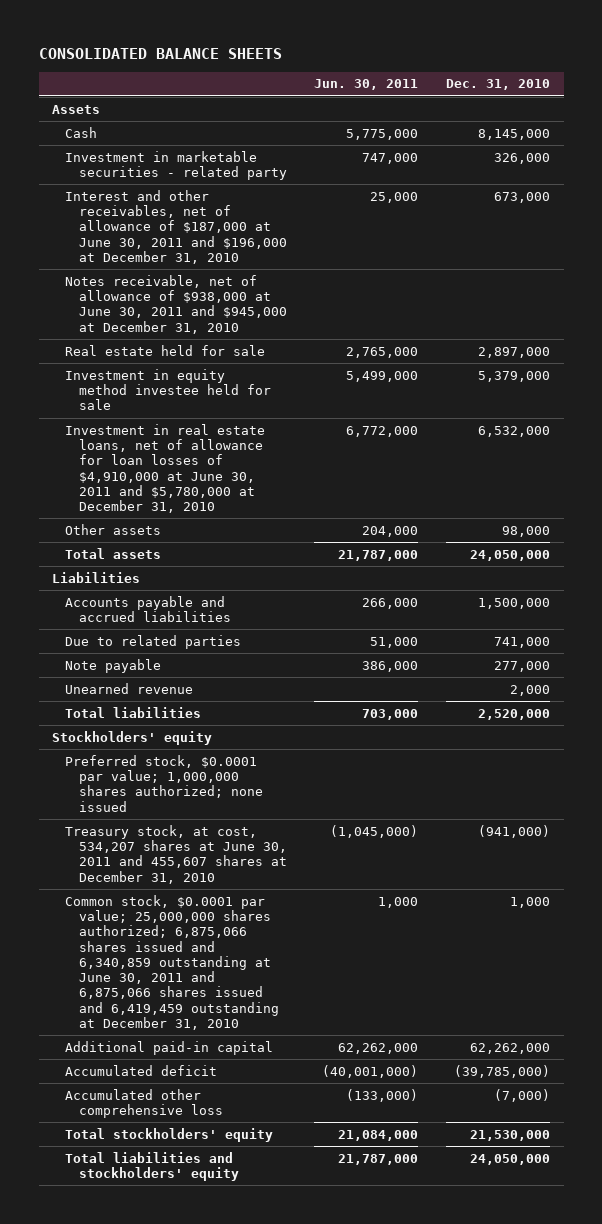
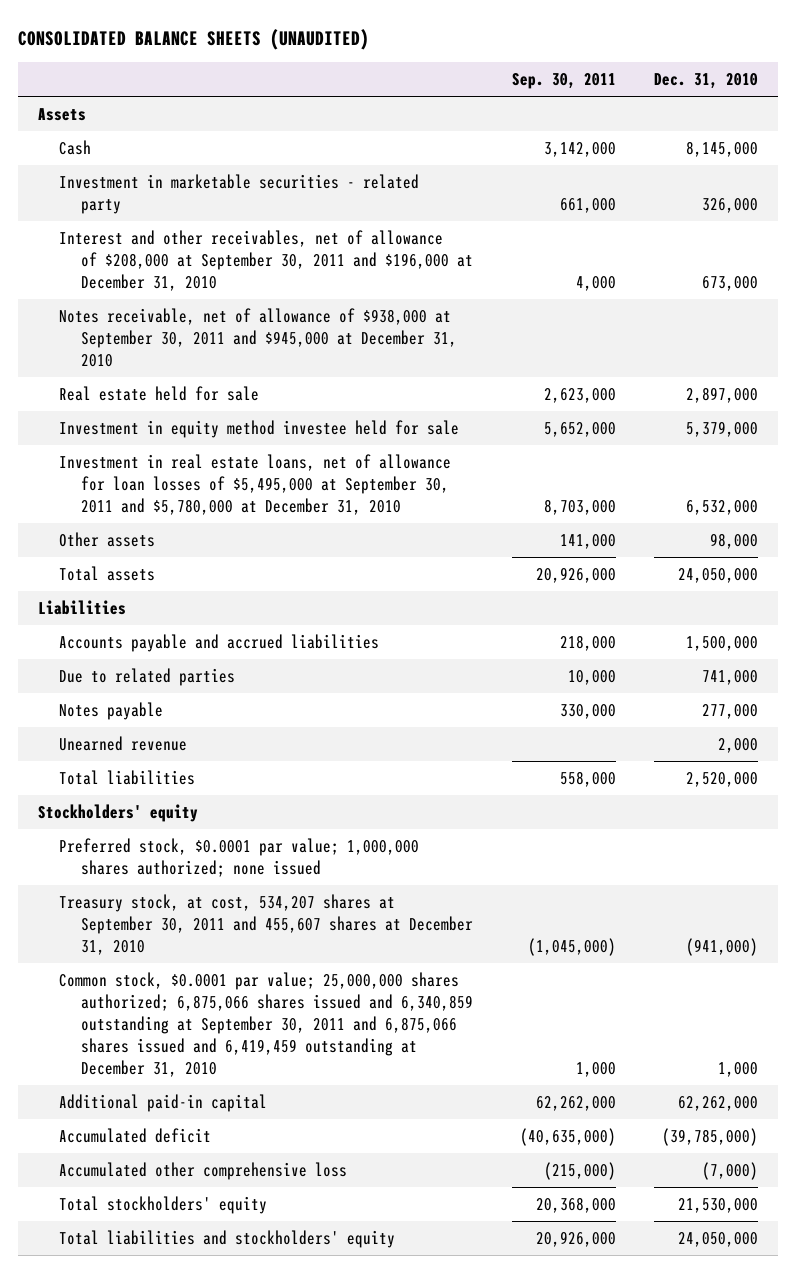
- CONSOLIDATED BALANCE SHEETS
+ CONSOLIDATED BALANCE SHEETS (UNAUDITED)
- | Jun. 30, 2011 | Dec. 31, 2010
+ | Sep. 30, 2011 | Dec. 31, 2010
- Interest and other receivables, net of allowance of $187,000 at June 30, 2011 and $196,000 at December 31, 2010 | 25,000 | 673,000
- Notes receivable, net of allowance of $938,000 at June 30, 2011 and $945,000 at December 31, 2010
+ Interest and other receivables, net of allowance of $208,000 at September 30, 2011 and $196,000 at December 31, 2010 | 4,000 | 673,000
+ Notes receivable, net of allowance of $938,000 at September 30, 2011 and $945,000 at December 31, 2010
- Investment in real estate loans, net of allowance for loan losses of $4,910,000 at June 30, 2011 and $5,780,000 at December 31, 2010 | 6,772,000 | 6,532,000
+ Investment in real estate loans, net of allowance for loan losses of $5,495,000 at September 30, 2011 and $5,780,000 at December 31, 2010 | 8,703,000 | 6,532,000
- Note payable | 386,000 | 277,000
+ Notes payable | 330,000 | 277,000
- Treasury stock, at cost, 534,207 shares at June 30, 2011 and 455,607 shares at December 31, 2010 | (1,045,000) | (941,000)
- Common stock, $0.0001 par value; 25,000,000 shares authorized; 6,875,066 shares issued and 6,340,859 outstanding at June 30, 2011 and 6,875,066 shares issued and 6,419,459 outstanding at December 31, 2010 | 1,000 | 1,000
+ Treasury stock, at cost, 534,207 shares at September 30, 2011 and 455,607 shares at December 31, 2010 | (1,045,000) | (941,000)
+ Common stock, $0.0001 par value; 25,000,000 shares authorized; 6,875,066 shares issued and 6,340,859 outstanding at September 30, 2011 and 6,875,066 shares issued and 6,419,459 outstanding at December 31, 2010 | 1,000 | 1,000

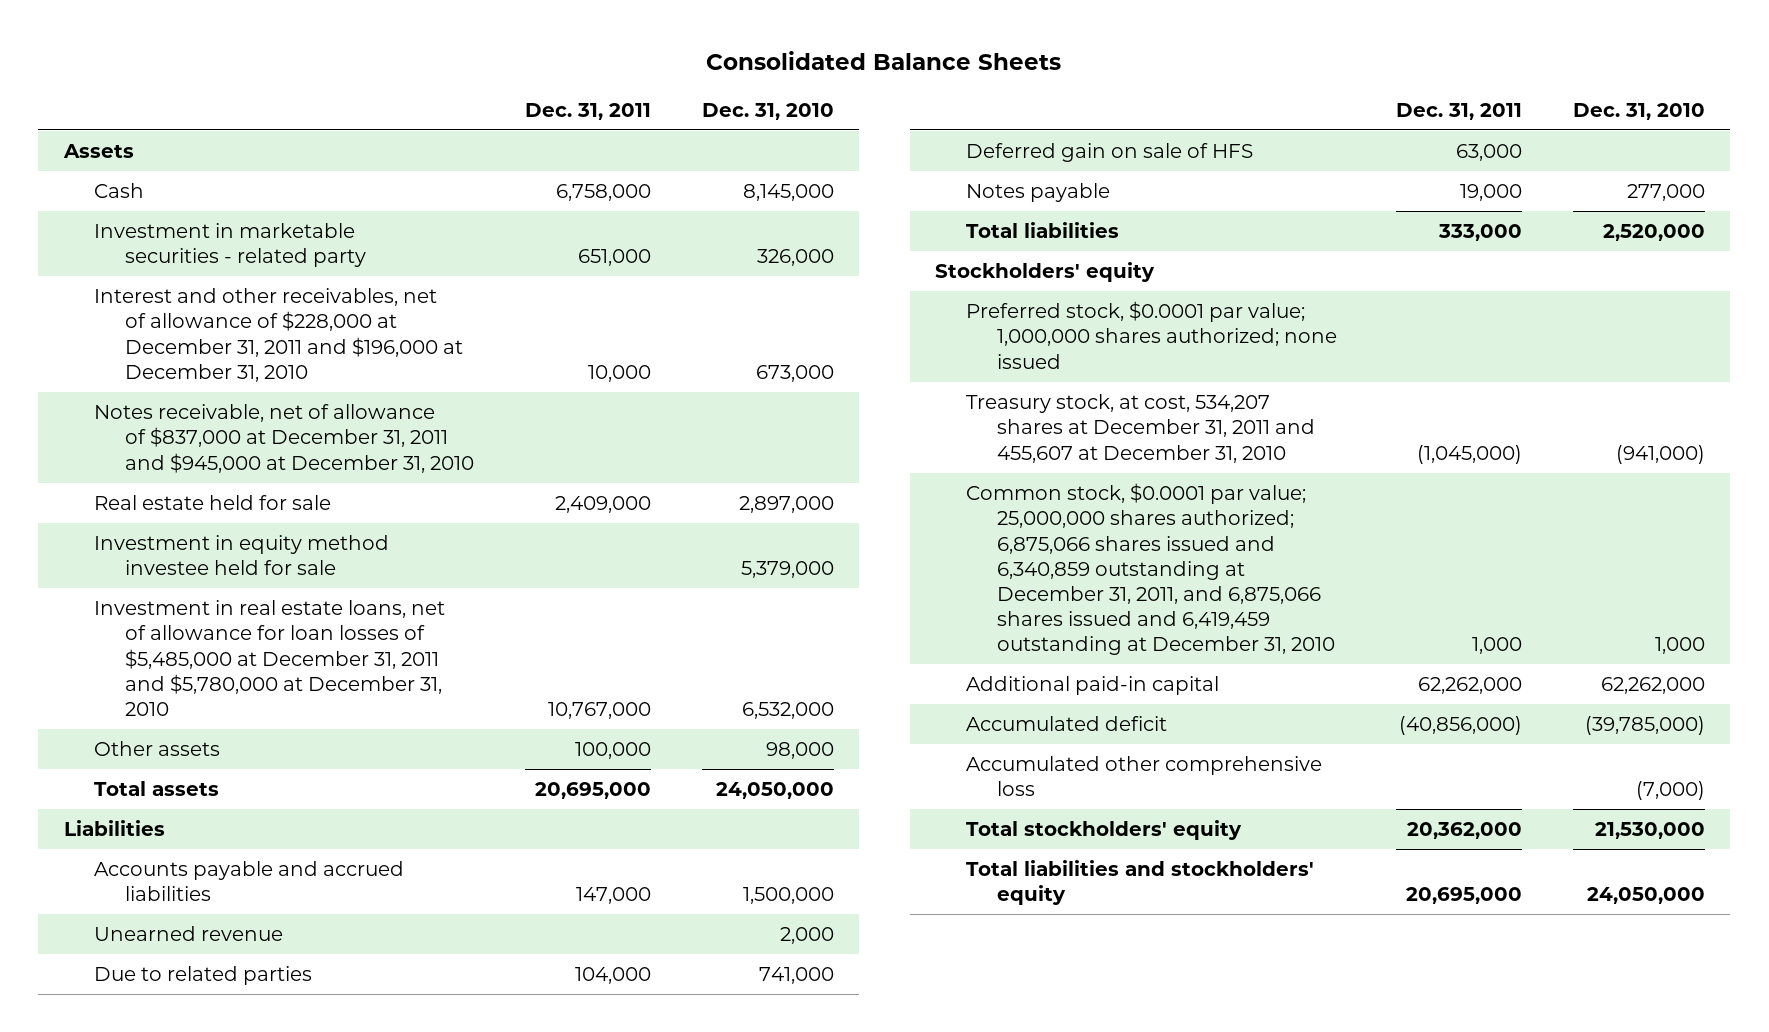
- CONSOLIDATED BALANCE SHEETS (UNAUDITED)
+ Consolidated Balance Sheets
- | Sep. 30, 2011 | Dec. 31, 2010
+ | Dec. 31, 2011 | Dec. 31, 2010
- Interest and other receivables, net of allowance of $208,000 at September 30, 2011 and $196,000 at December 31, 2010 | 4,000 | 673,000
- Notes receivable, net of allowance of $938,000 at September 30, 2011 and $945,000 at December 31, 2010
+ Interest and other receivables, net of allowance of $228,000 at December 31, 2011 and $196,000 at December 31, 2010 | 10,000 | 673,000
+ Notes receivable, net of allowance of $837,000 at December 31, 2011 and $945,000 at December 31, 2010
- Investment in real estate loans, net of allowance for loan losses of $5,495,000 at September 30, 2011 and $5,780,000 at December 31, 2010 | 8,703,000 | 6,532,000
+ Investment in real estate loans, net of allowance for loan losses of $5,485,000 at December 31, 2011 and $5,780,000 at December 31, 2010 | 10,767,000 | 6,532,000
moved up: Unearned revenue | | 2,000
+ Deferred gain on sale of HFS | 63,000 |
- Treasury stock, at cost, 534,207 shares at September 30, 2011 and 455,607 shares at December 31, 2010 | (1,045,000) | (941,000)
- Common stock, $0.0001 par value; 25,000,000 shares authorized; 6,875,066 shares issued and 6,340,859 outstanding at September 30, 2011 and 6,875,066 shares issued and 6,419,459 outstanding at December 31, 2010 | 1,000 | 1,000
+ Treasury stock, at cost, 534,207 shares at December 31, 2011 and 455,607 at December 31, 2010 | (1,045,000) | (941,000)
+ Common stock, $0.0001 par value; 25,000,000 shares authorized; 6,875,066 shares issued and 6,340,859 outstanding at December 31, 2011, and 6,875,066 shares issued and 6,419,459 outstanding at December 31, 2010 | 1,000 | 1,000

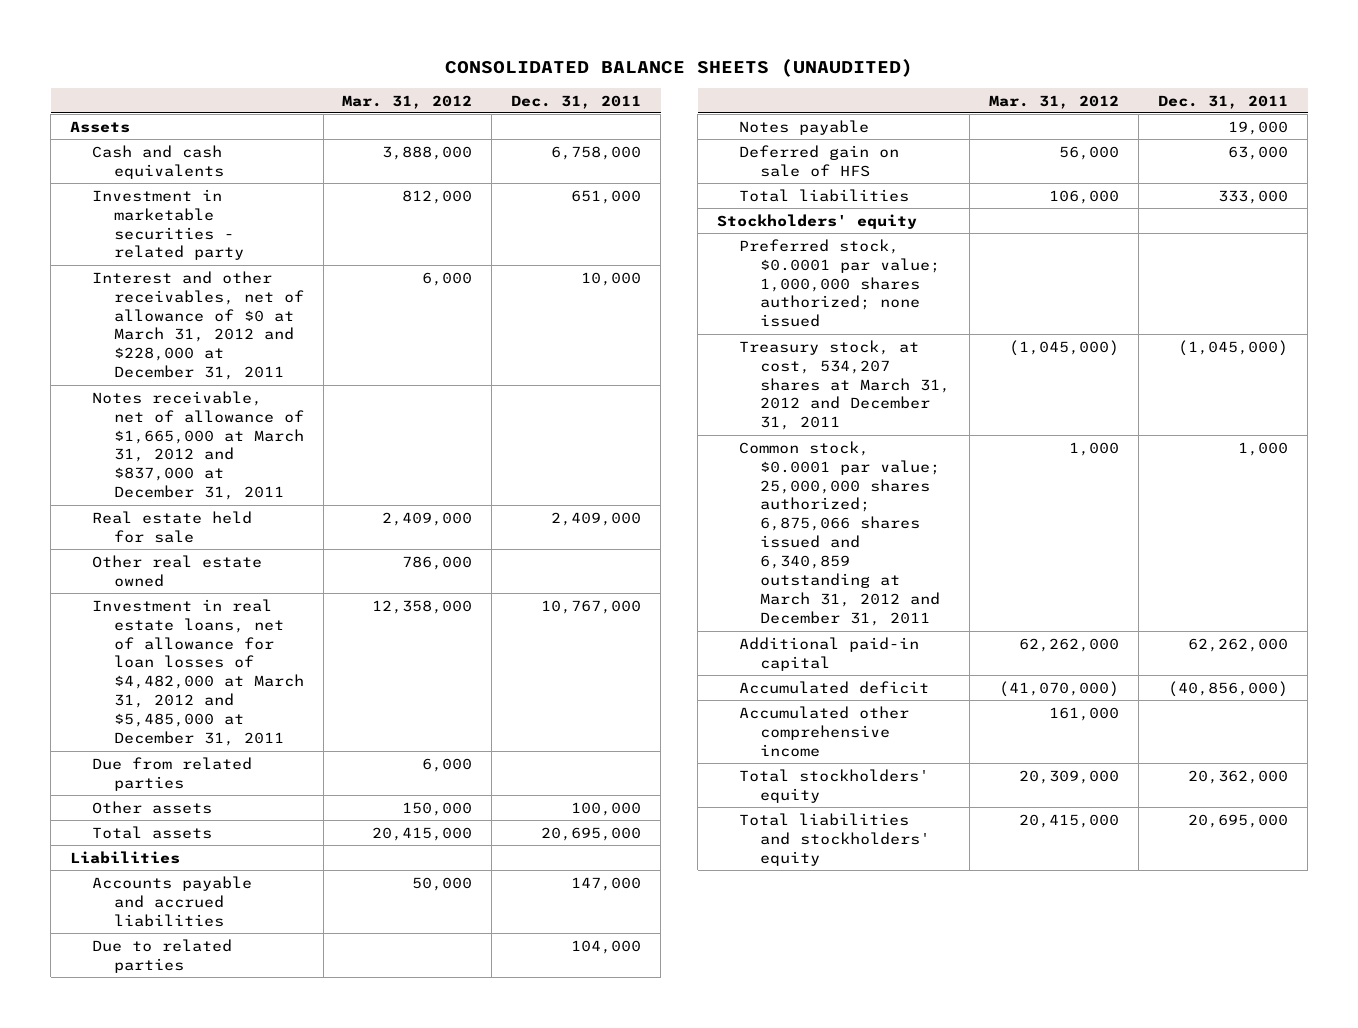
- Consolidated Balance Sheets
+ CONSOLIDATED BALANCE SHEETS (UNAUDITED)
- | Dec. 31, 2011 | Dec. 31, 2010
+ | Mar. 31, 2012 | Dec. 31, 2011
- Cash | 6,758,000 | 8,145,000
+ Cash and cash equivalents | 3,888,000 | 6,758,000
- Interest and other receivables, net of allowance of $228,000 at December 31, 2011 and $196,000 at December 31, 2010 | 10,000 | 673,000
- Notes receivable, net of allowance of $837,000 at December 31, 2011 and $945,000 at December 31, 2010
+ Interest and other receivables, net of allowance of $0 at March 31, 2012 and $228,000 at December 31, 2011 | 6,000 | 10,000
+ Notes receivable, net of allowance of $1,665,000 at March 31, 2012 and $837,000 at December 31, 2011
- Investment in equity method investee held for sale | | 5,379,000
- Investment in real estate loans, net of allowance for loan losses of $5,485,000 at December 31, 2011 and $5,780,000 at December 31, 2010 | 10,767,000 | 6,532,000
+ Other real estate owned | 786,000 |
+ Investment in real estate loans, net of allowance for loan losses of $4,482,000 at March 31, 2012 and $5,485,000 at December 31, 2011 | 12,358,000 | 10,767,000
+ Due from related parties | 6,000 |
- Unearned revenue | | 2,000
moved down: Deferred gain on sale of HFS | 56,000 | 63,000
- Treasury stock, at cost, 534,207 shares at December 31, 2011 and 455,607 at December 31, 2010 | (1,045,000) | (941,000)
- Common stock, $0.0001 par value; 25,000,000 shares authorized; 6,875,066 shares issued and 6,340,859 outstanding at December 31, 2011, and 6,875,066 shares issued and 6,419,459 outstanding at December 31, 2010 | 1,000 | 1,000
+ Treasury stock, at cost, 534,207 shares at March 31, 2012 and December 31, 2011 | (1,045,000) | (1,045,000)
+ Common stock, $0.0001 par value; 25,000,000 shares authorized; 6,875,066 shares issued and 6,340,859 outstanding at March 31, 2012 and December 31, 2011 | 1,000 | 1,000
- Accumulated other comprehensive loss | | (7,000)
+ Accumulated other comprehensive income | 161,000 |

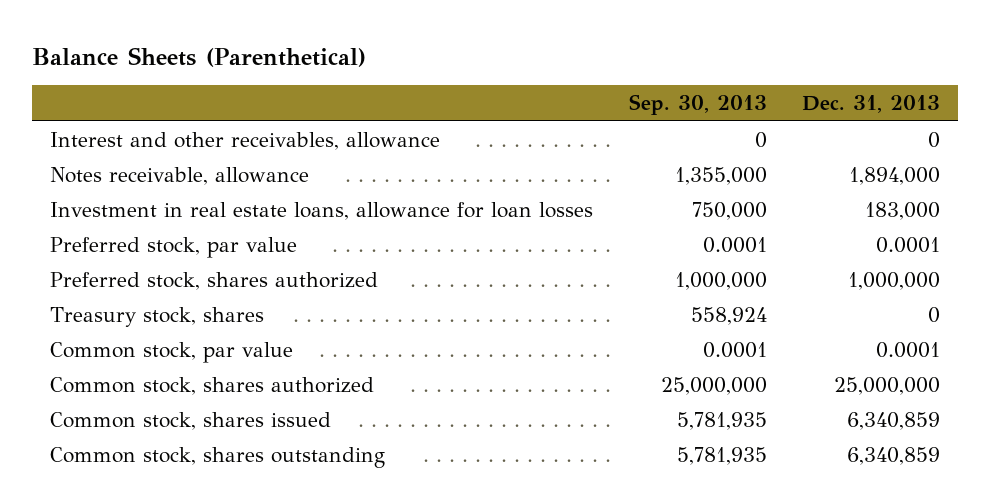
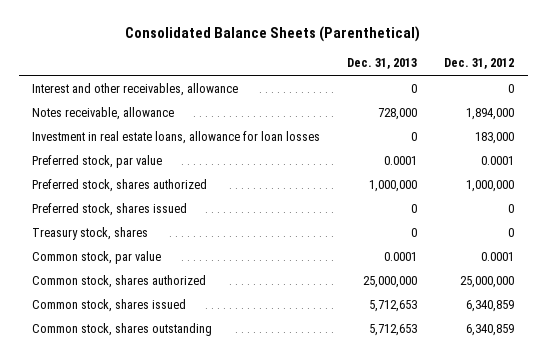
- Balance Sheets (Parenthetical)
+ Consolidated Balance Sheets (Parenthetical)
- | Sep. 30, 2013 | Dec. 31, 2013
+ | Dec. 31, 2013 | Dec. 31, 2012
- Notes receivable, allowance | 1,355,000 | 1,894,000
- Investment in real estate loans, allowance for loan losses | 750,000 | 183,000
+ Notes receivable, allowance | 728,000 | 1,894,000
+ Investment in real estate loans, allowance for loan losses | 0 | 183,000
+ Preferred stock, shares issued | 0 | 0
- Common stock, shares issued | 5,781,935 | 6,340,859
- Common stock, shares outstanding | 5,781,935 | 6,340,859
+ Common stock, shares issued | 5,712,653 | 6,340,859
+ Common stock, shares outstanding | 5,712,653 | 6,340,859

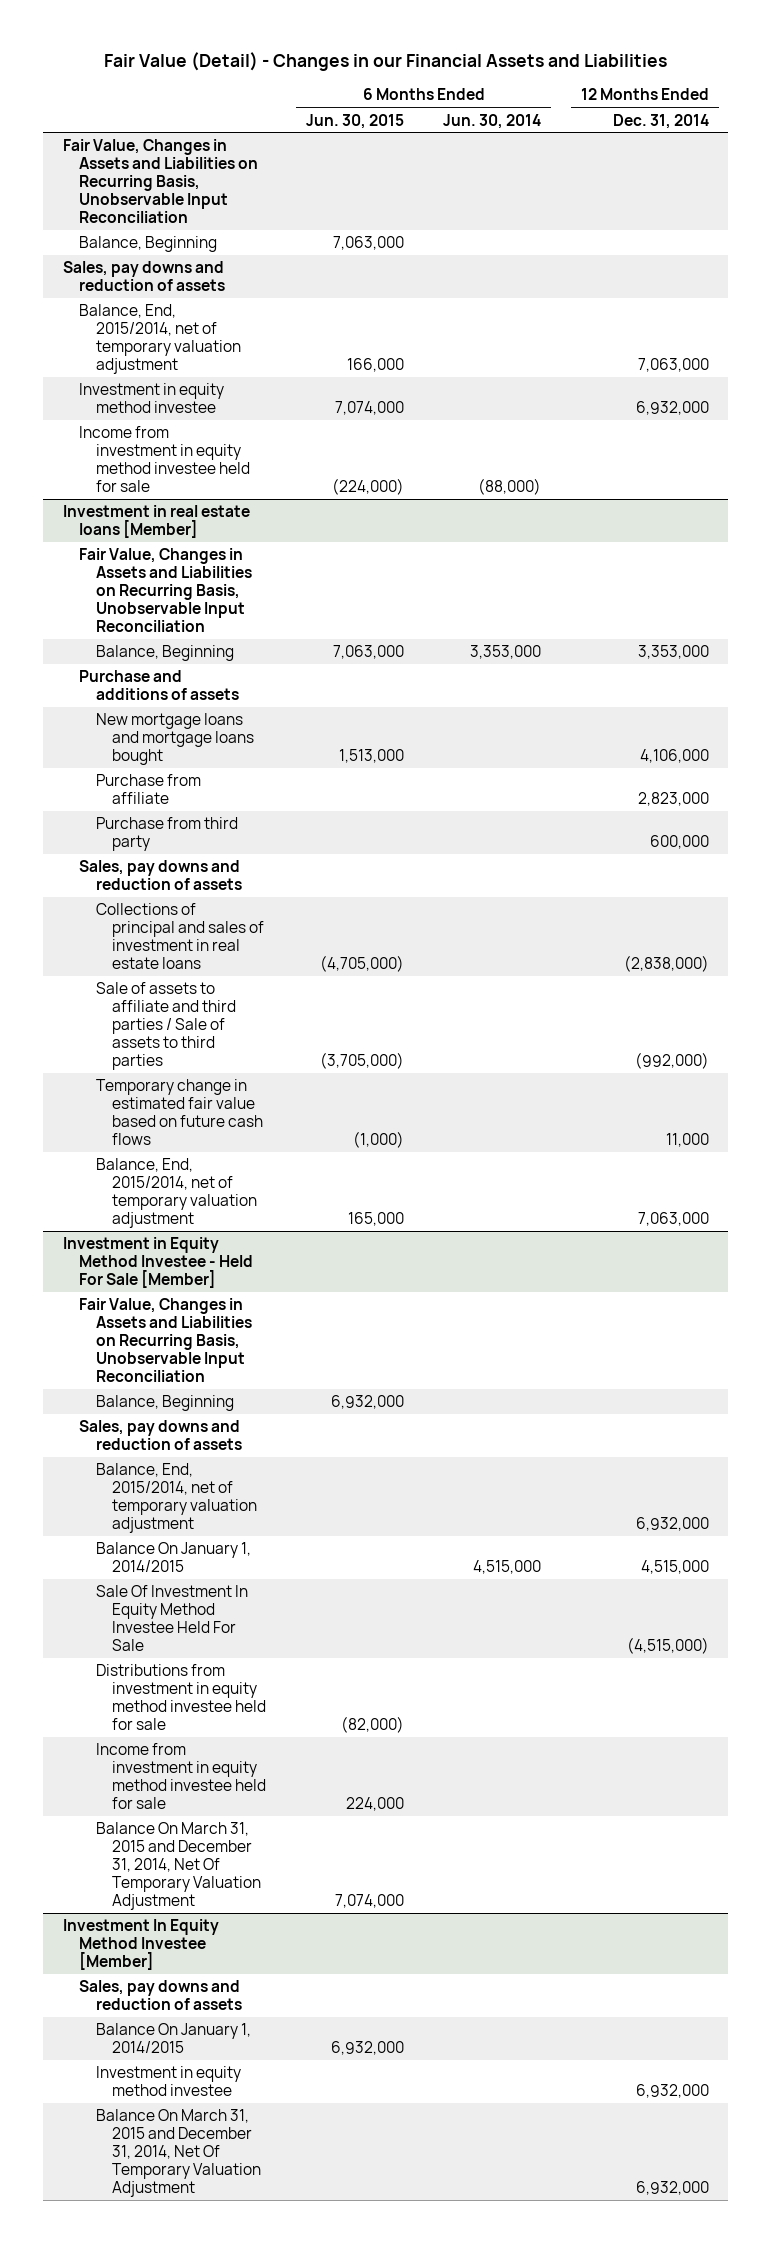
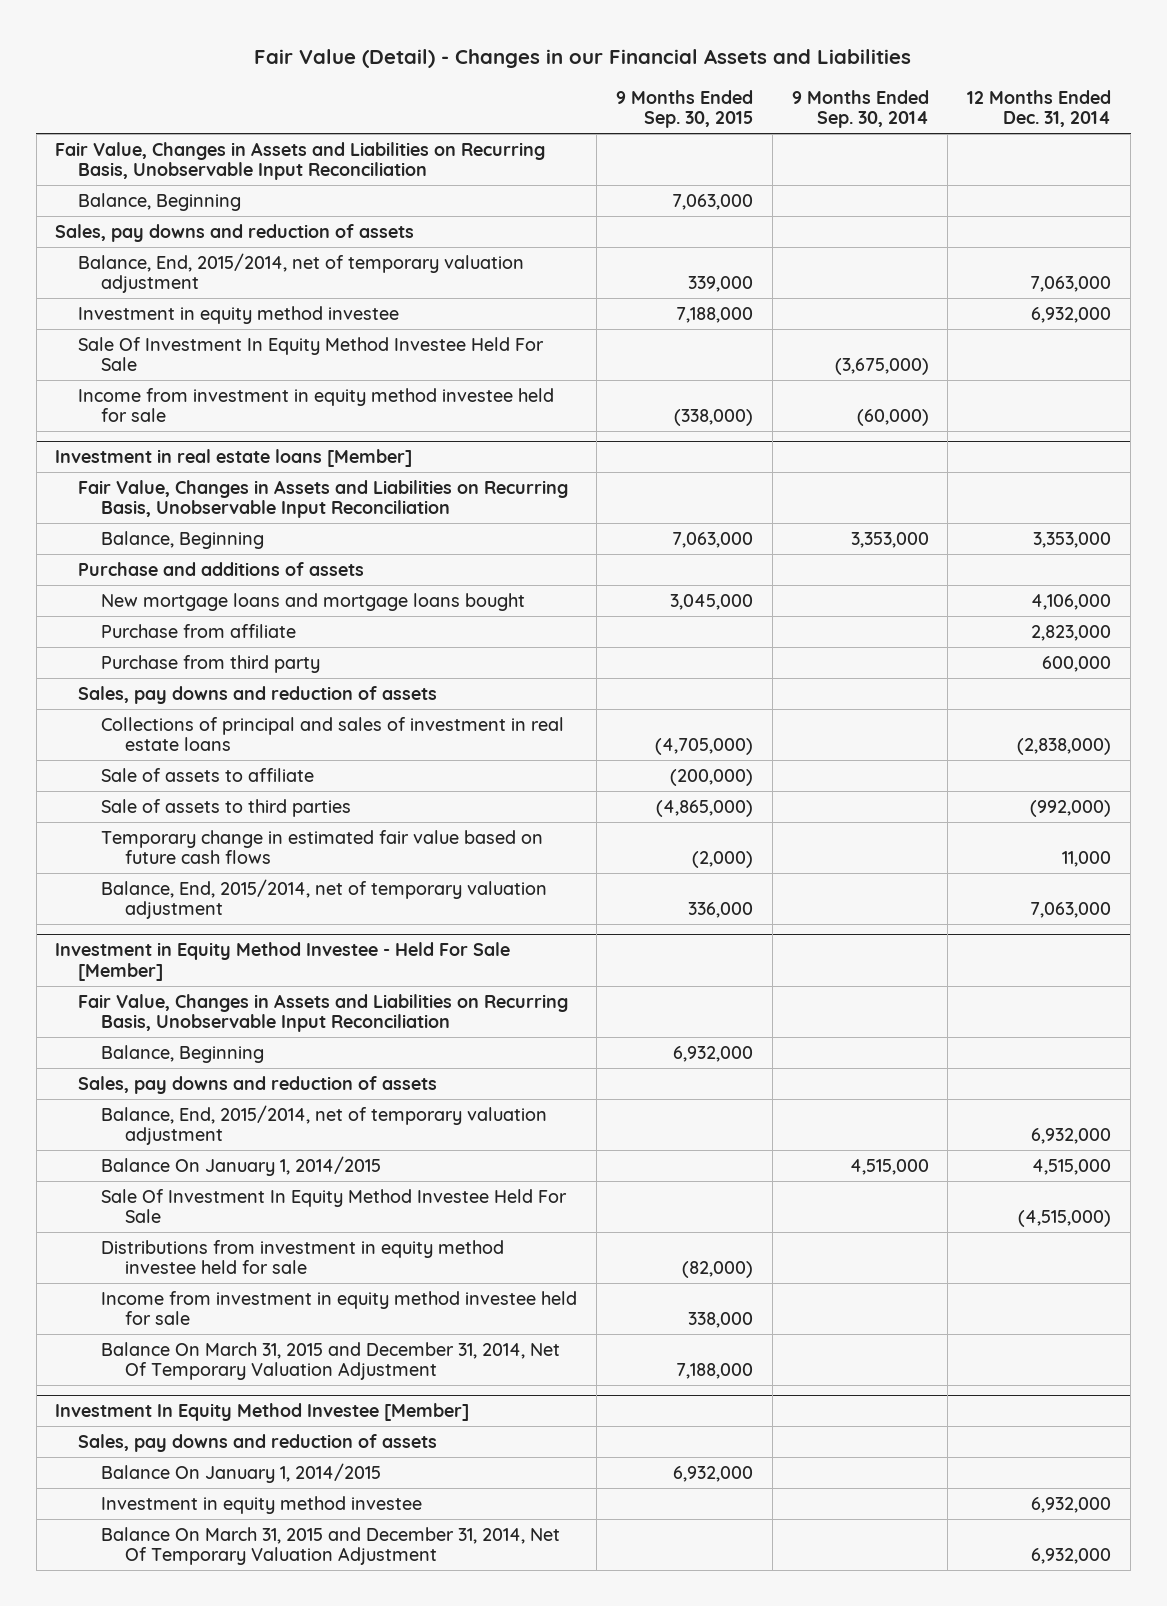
- | 6 Months Ended Jun. 30, 2015 | 6 Months Ended Jun. 30, 2014 | 12 Months Ended Dec. 31, 2014
+ | 9 Months Ended Sep. 30, 2015 | 9 Months Ended Sep. 30, 2014 | 12 Months Ended Dec. 31, 2014
+ Sale Of Investment In Equity Method Investee Held For Sale | | (3,675,000) |
@ Investment in real estate loans [Member]
- Sale of assets to affiliate and third parties / Sale of assets to third parties | (3,705,000) | | (992,000)
+ Sale of assets to affiliate | (200,000) | |
+ Sale of assets to third parties | (4,865,000) | | (992,000)

